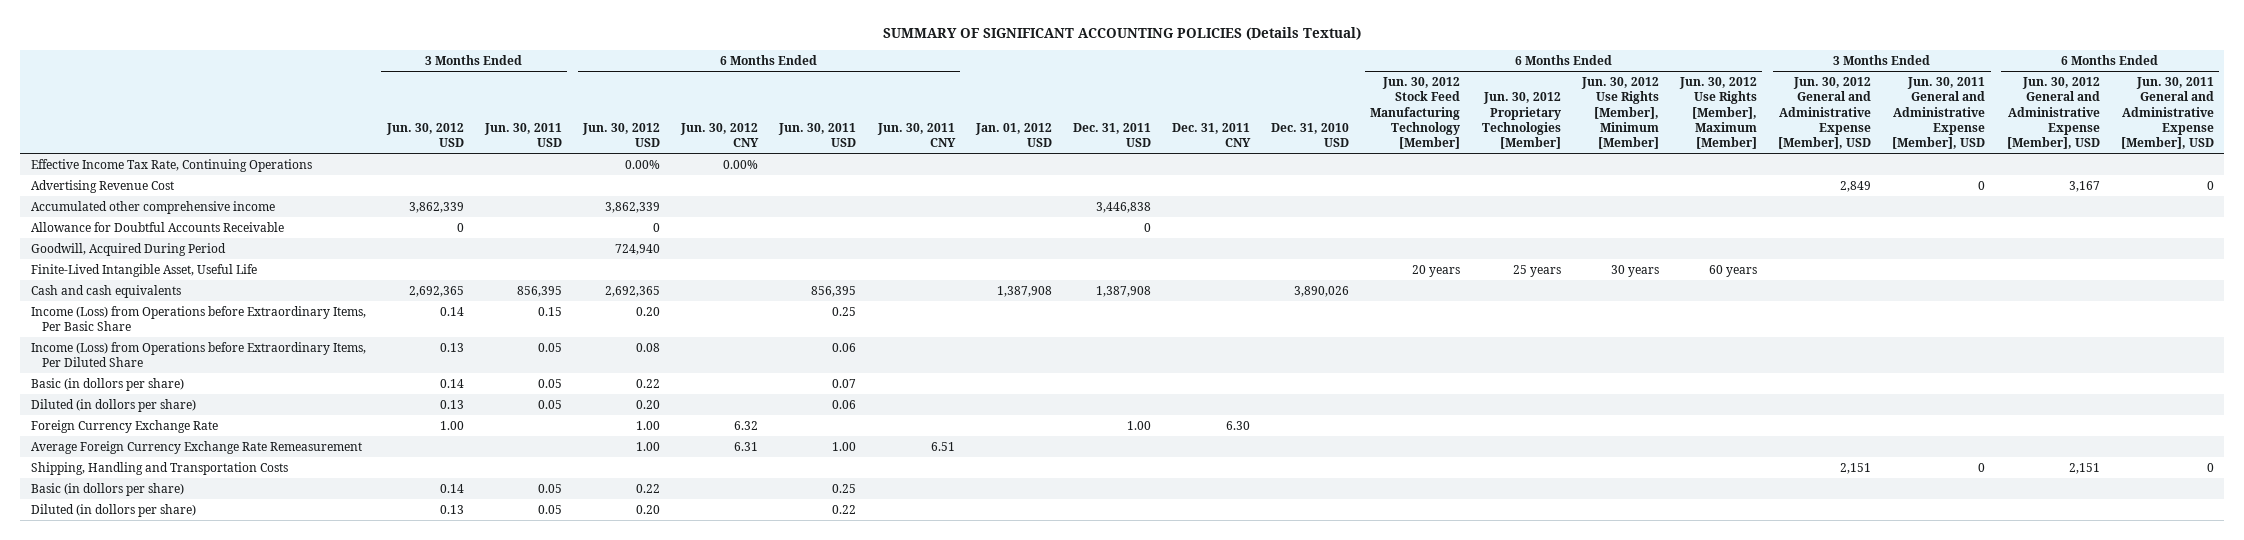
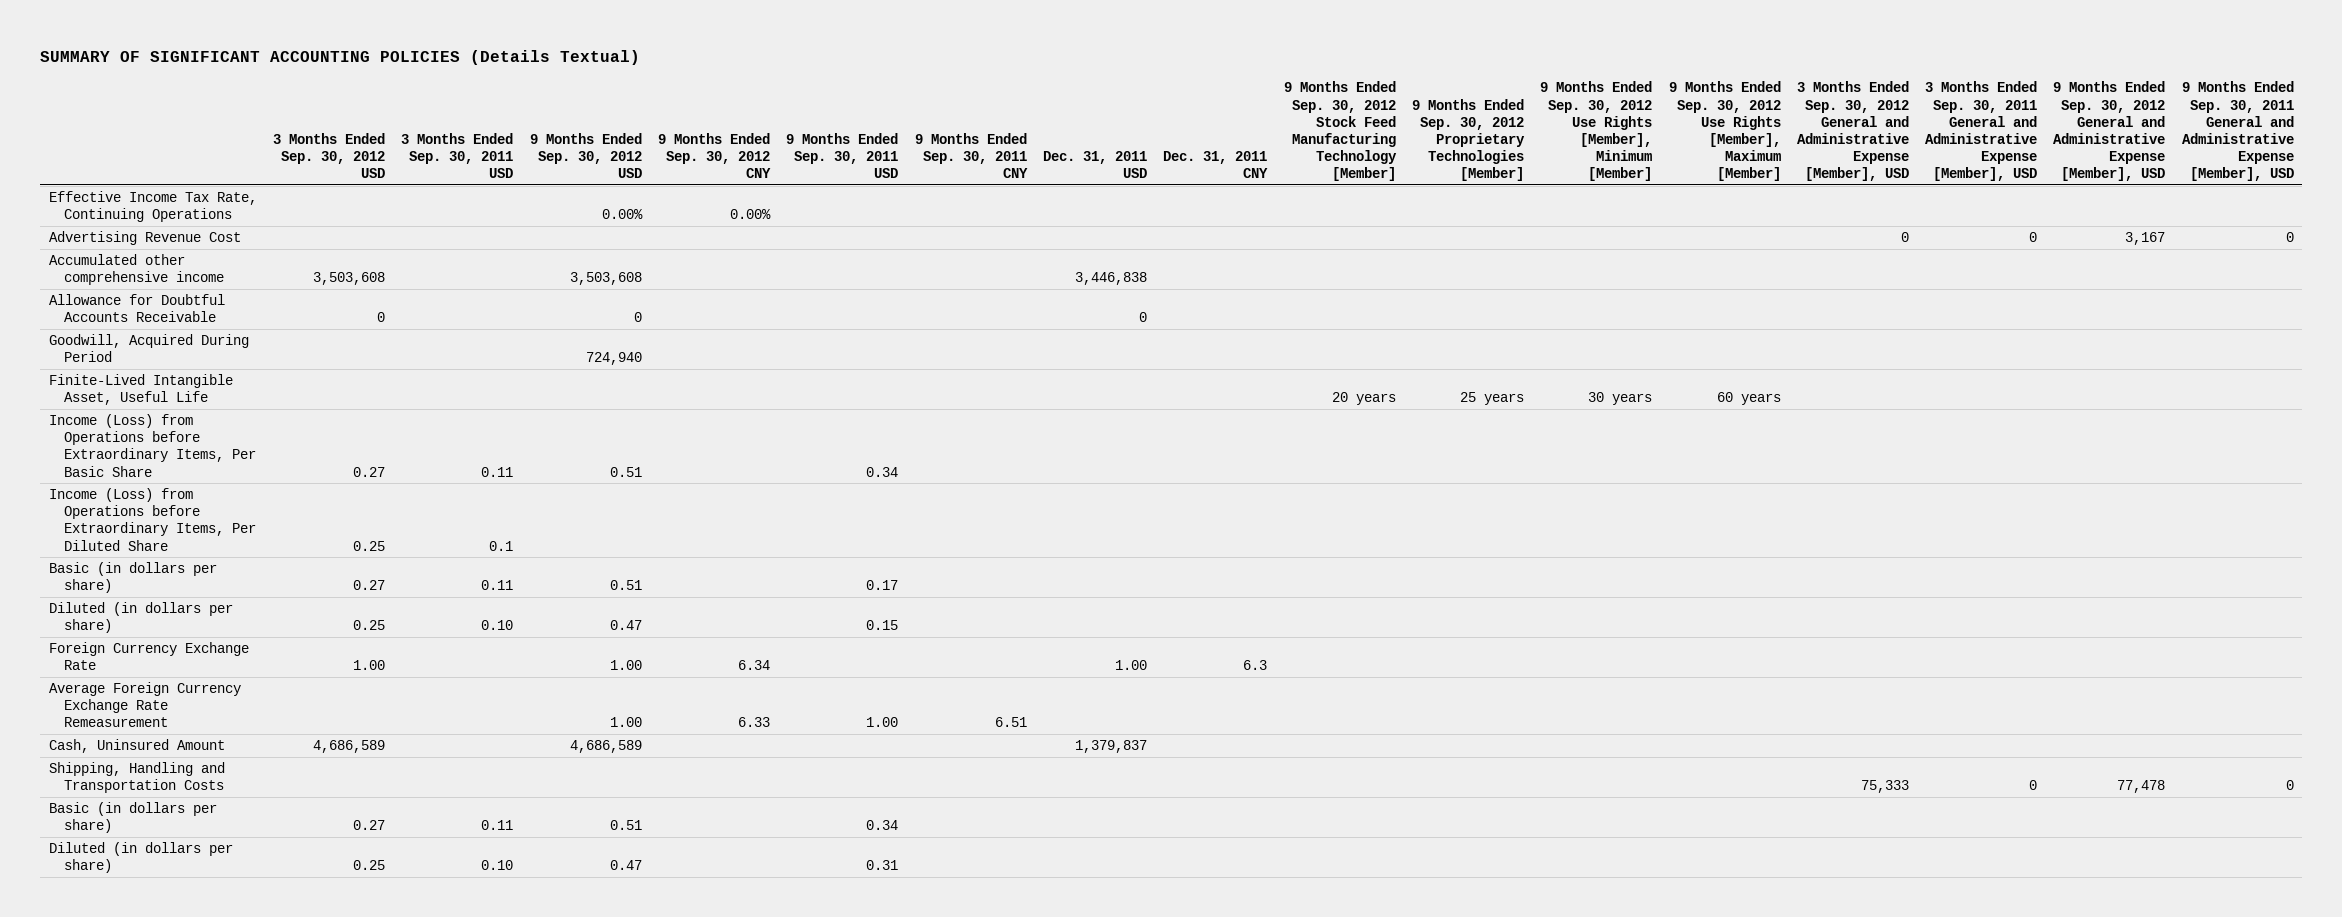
- | 3 Months Ended Jun. 30, 2012 USD | 3 Months Ended Jun. 30, 2011 USD | 6 Months Ended Jun. 30, 2012 USD | 6 Months Ended Jun. 30, 2012 CNY | 6 Months Ended Jun. 30, 2011 USD | 6 Months Ended Jun. 30, 2011 CNY | Jan. 01, 2012 USD | Dec. 31, 2011 USD | Dec. 31, 2011 CNY | Dec. 31, 2010 USD | 6 Months Ended Jun. 30, 2012 Stock Feed Manufacturing Technology [Member] | 6 Months Ended Jun. 30, 2012 Proprietary Technologies [Member] | 6 Months Ended Jun. 30, 2012 Use Rights [Member], Minimum [Member] | 6 Months Ended Jun. 30, 2012 Use Rights [Member], Maximum [Member] | 3 Months Ended Jun. 30, 2012 General and Administrative Expense [Member], USD | 3 Months Ended Jun. 30, 2011 General and Administrative Expense [Member], USD | 6 Months Ended Jun. 30, 2012 General and Administrative Expense [Member], USD | 6 Months Ended Jun. 30, 2011 General and Administrative Expense [Member], USD
+ | 3 Months Ended Sep. 30, 2012 USD | 3 Months Ended Sep. 30, 2011 USD | 9 Months Ended Sep. 30, 2012 USD | 9 Months Ended Sep. 30, 2012 CNY | 9 Months Ended Sep. 30, 2011 USD | 9 Months Ended Sep. 30, 2011 CNY | Dec. 31, 2011 USD | Dec. 31, 2011 CNY | 9 Months Ended Sep. 30, 2012 Stock Feed Manufacturing Technology [Member] | 9 Months Ended Sep. 30, 2012 Proprietary Technologies [Member] | 9 Months Ended Sep. 30, 2012 Use Rights [Member], Minimum [Member] | 9 Months Ended Sep. 30, 2012 Use Rights [Member], Maximum [Member] | 3 Months Ended Sep. 30, 2012 General and Administrative Expense [Member], USD | 3 Months Ended Sep. 30, 2011 General and Administrative Expense [Member], USD | 9 Months Ended Sep. 30, 2012 General and Administrative Expense [Member], USD | 9 Months Ended Sep. 30, 2011 General and Administrative Expense [Member], USD
- Cash and cash equivalents | 2,692,365 | 856,395 | 2,692,365 | | 856,395 | | 1,387,908 | 1,387,908 | | 3,890,026 | | | | | | | |
- Basic (in dollors per share) | 0.14 | 0.05 | 0.22 | | 0.07 | | | | | | | | | | | | |
- Diluted (in dollors per share) | 0.13 | 0.05 | 0.20 | | 0.06 | | | | | | | | | | | | |
- Foreign Currency Exchange Rate | 1.00 | | 1.00 | 6.32 | | | | 1.00 | 6.30 | | | | | | | | |
+ Basic (in dollars per share) | 0.27 | 0.11 | 0.51 | | 0.17 | | | | | | | | | | |
+ Diluted (in dollars per share) | 0.25 | 0.10 | 0.47 | | 0.15 | | | | | | | | | | |
+ Foreign Currency Exchange Rate | 1.00 | | 1.00 | 6.34 | | | 1.00 | 6.3 | | | | | | | |
+ Cash, Uninsured Amount | 4,686,589 | | 4,686,589 | | | | 1,379,837 | | | | | | | | |
- Basic (in dollors per share) | 0.14 | 0.05 | 0.22 | | 0.25 | | | | | | | | | | | | |
- Diluted (in dollors per share) | 0.13 | 0.05 | 0.20 | | 0.22 | | | | | | | | | | | | |
+ Basic (in dollars per share) | 0.27 | 0.11 | 0.51 | | 0.34 | | | | | | | | | | |
+ Diluted (in dollars per share) | 0.25 | 0.10 | 0.47 | | 0.31 | | | | | | | | | | |

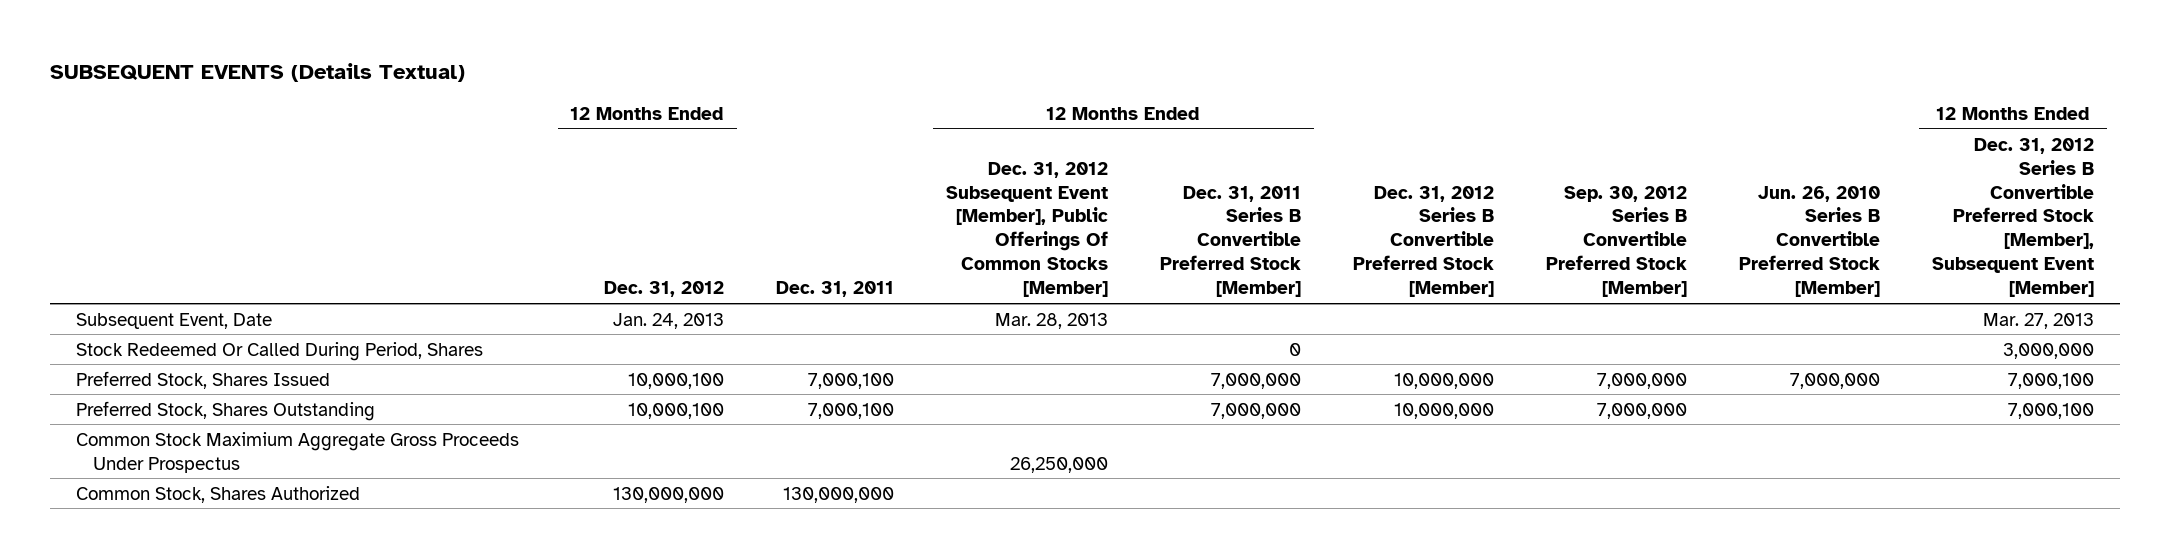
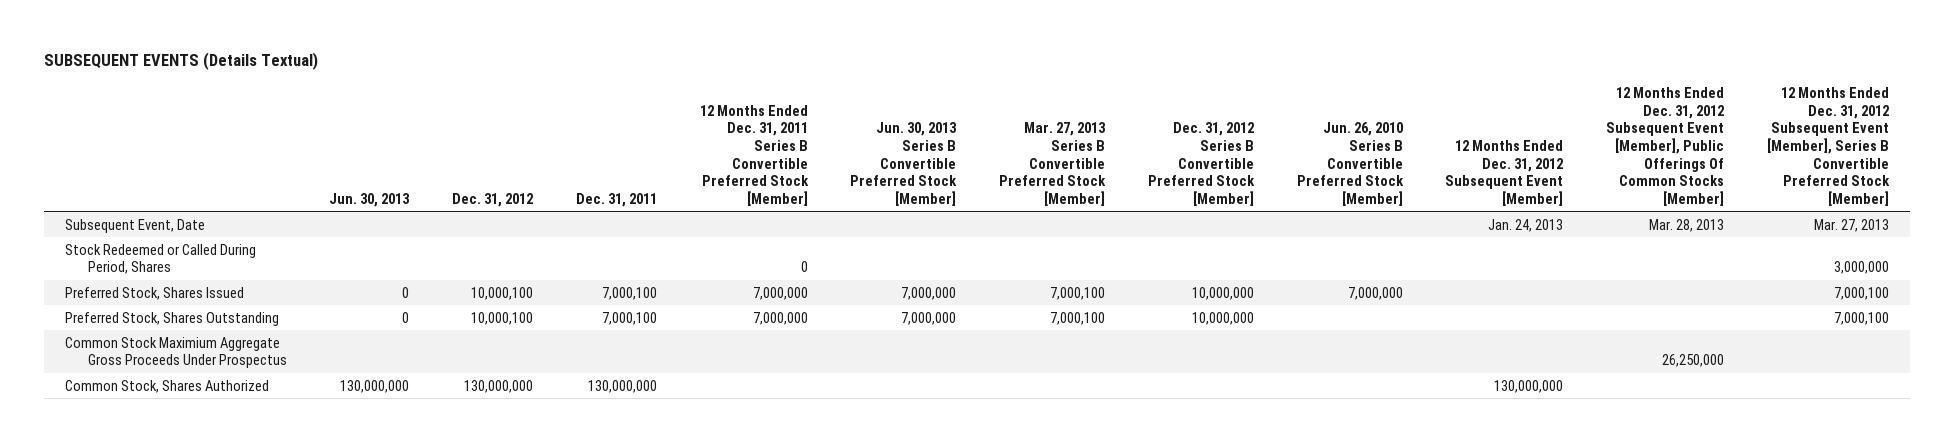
- | 12 Months Ended Dec. 31, 2012 | Dec. 31, 2011 | 12 Months Ended Dec. 31, 2012 Subsequent Event [Member], Public Offerings Of Common Stocks [Member] | 12 Months Ended Dec. 31, 2011 Series B Convertible Preferred Stock [Member] | Dec. 31, 2012 Series B Convertible Preferred Stock [Member] | Sep. 30, 2012 Series B Convertible Preferred Stock [Member] | Jun. 26, 2010 Series B Convertible Preferred Stock [Member] | 12 Months Ended Dec. 31, 2012 Series B Convertible Preferred Stock [Member], Subsequent Event [Member]
+ | Jun. 30, 2013 | Dec. 31, 2012 | Dec. 31, 2011 | 12 Months Ended Dec. 31, 2011 Series B Convertible Preferred Stock [Member] | Jun. 30, 2013 Series B Convertible Preferred Stock [Member] | Mar. 27, 2013 Series B Convertible Preferred Stock [Member] | Dec. 31, 2012 Series B Convertible Preferred Stock [Member] | Jun. 26, 2010 Series B Convertible Preferred Stock [Member] | 12 Months Ended Dec. 31, 2012 Subsequent Event [Member] | 12 Months Ended Dec. 31, 2012 Subsequent Event [Member], Public Offerings Of Common Stocks [Member] | 12 Months Ended Dec. 31, 2012 Subsequent Event [Member], Series B Convertible Preferred Stock [Member]
- Stock Redeemed Or Called During Period, Shares | | | | 0 | | | | 3,000,000
+ Stock Redeemed or Called During Period, Shares | | | | 0 | | | | | | | 3,000,000

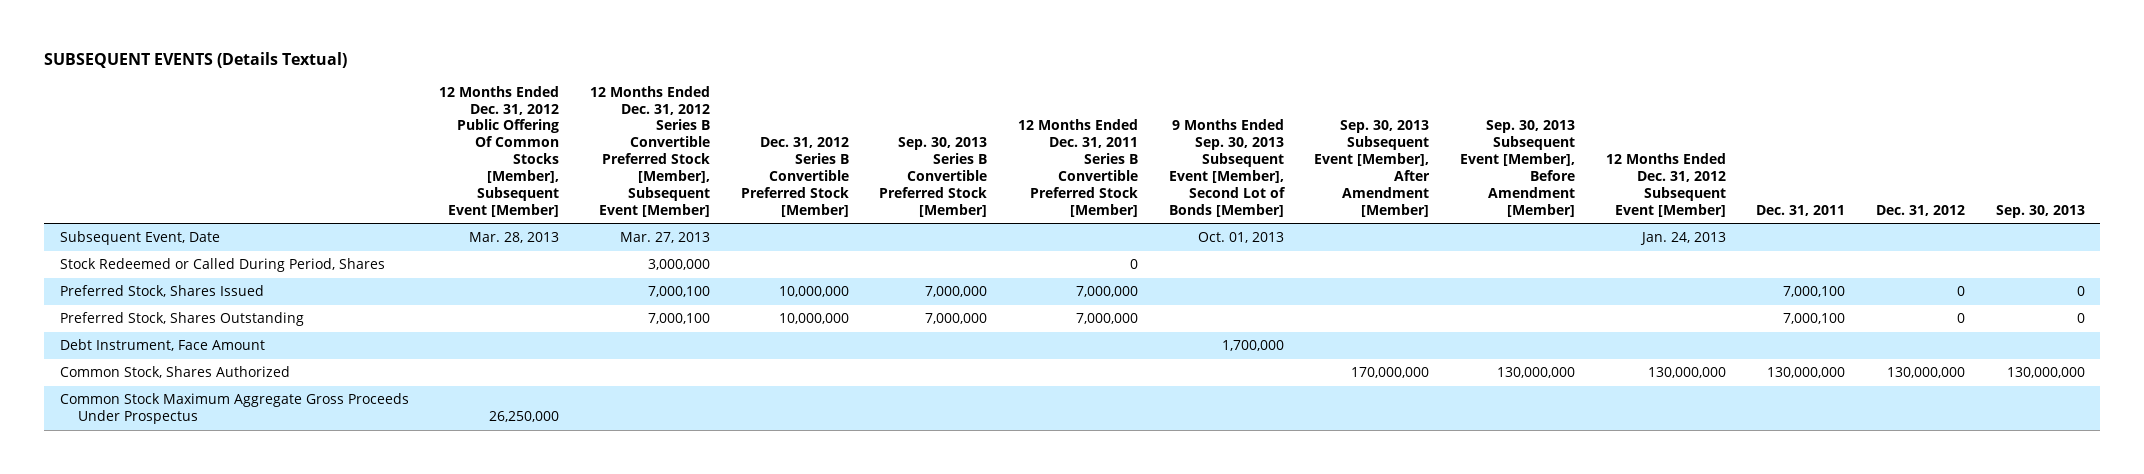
- | Jun. 30, 2013 | Dec. 31, 2012 | Dec. 31, 2011 | 12 Months Ended Dec. 31, 2011 Series B Convertible Preferred Stock [Member] | Jun. 30, 2013 Series B Convertible Preferred Stock [Member] | Mar. 27, 2013 Series B Convertible Preferred Stock [Member] | Dec. 31, 2012 Series B Convertible Preferred Stock [Member] | Jun. 26, 2010 Series B Convertible Preferred Stock [Member] | 12 Months Ended Dec. 31, 2012 Subsequent Event [Member] | 12 Months Ended Dec. 31, 2012 Subsequent Event [Member], Public Offerings Of Common Stocks [Member] | 12 Months Ended Dec. 31, 2012 Subsequent Event [Member], Series B Convertible Preferred Stock [Member]
+ | 12 Months Ended Dec. 31, 2012 Public Offering Of Common Stocks [Member], Subsequent Event [Member] | 12 Months Ended Dec. 31, 2012 Series B Convertible Preferred Stock [Member], Subsequent Event [Member] | Dec. 31, 2012 Series B Convertible Preferred Stock [Member] | Sep. 30, 2013 Series B Convertible Preferred Stock [Member] | 12 Months Ended Dec. 31, 2011 Series B Convertible Preferred Stock [Member] | 9 Months Ended Sep. 30, 2013 Subsequent Event [Member], Second Lot of Bonds [Member] | Sep. 30, 2013 Subsequent Event [Member], After Amendment [Member] | Sep. 30, 2013 Subsequent Event [Member], Before Amendment [Member] | 12 Months Ended Dec. 31, 2012 Subsequent Event [Member] | Dec. 31, 2011 | Dec. 31, 2012 | Sep. 30, 2013
- Preferred Stock, Shares Issued | 0 | 10,000,100 | 7,000,100 | 7,000,000 | 7,000,000 | 7,000,100 | 10,000,000 | 7,000,000 | | | 7,000,100
- Preferred Stock, Shares Outstanding | 0 | 10,000,100 | 7,000,100 | 7,000,000 | 7,000,000 | 7,000,100 | 10,000,000 | | | | 7,000,100
- Common Stock Maximium Aggregate Gross Proceeds Under Prospectus | | | | | | | | | | 26,250,000 |
+ Preferred Stock, Shares Issued | | 7,000,100 | 10,000,000 | 7,000,000 | 7,000,000 | | | | | 7,000,100 | 0 | 0
+ Preferred Stock, Shares Outstanding | | 7,000,100 | 10,000,000 | 7,000,000 | 7,000,000 | | | | | 7,000,100 | 0 | 0
+ Debt Instrument, Face Amount | | | | | | 1,700,000 | | | | | |
+ Common Stock Maximum Aggregate Gross Proceeds Under Prospectus | 26,250,000 | | | | | | | | | | |

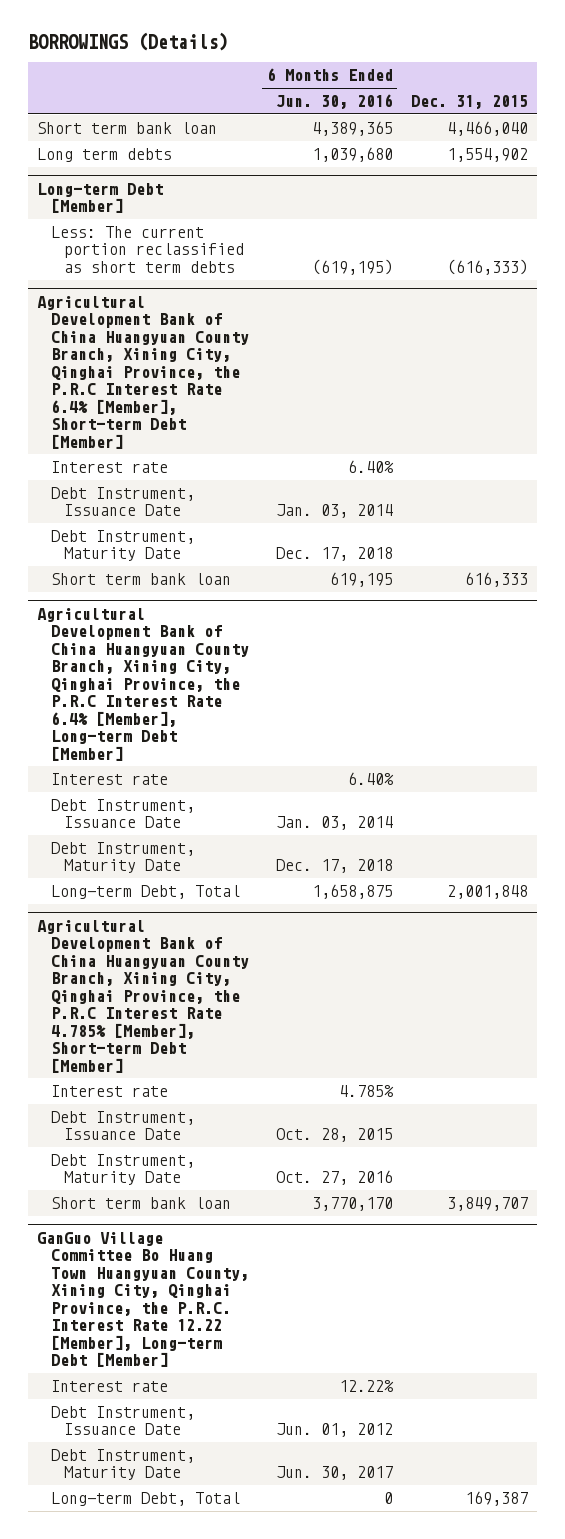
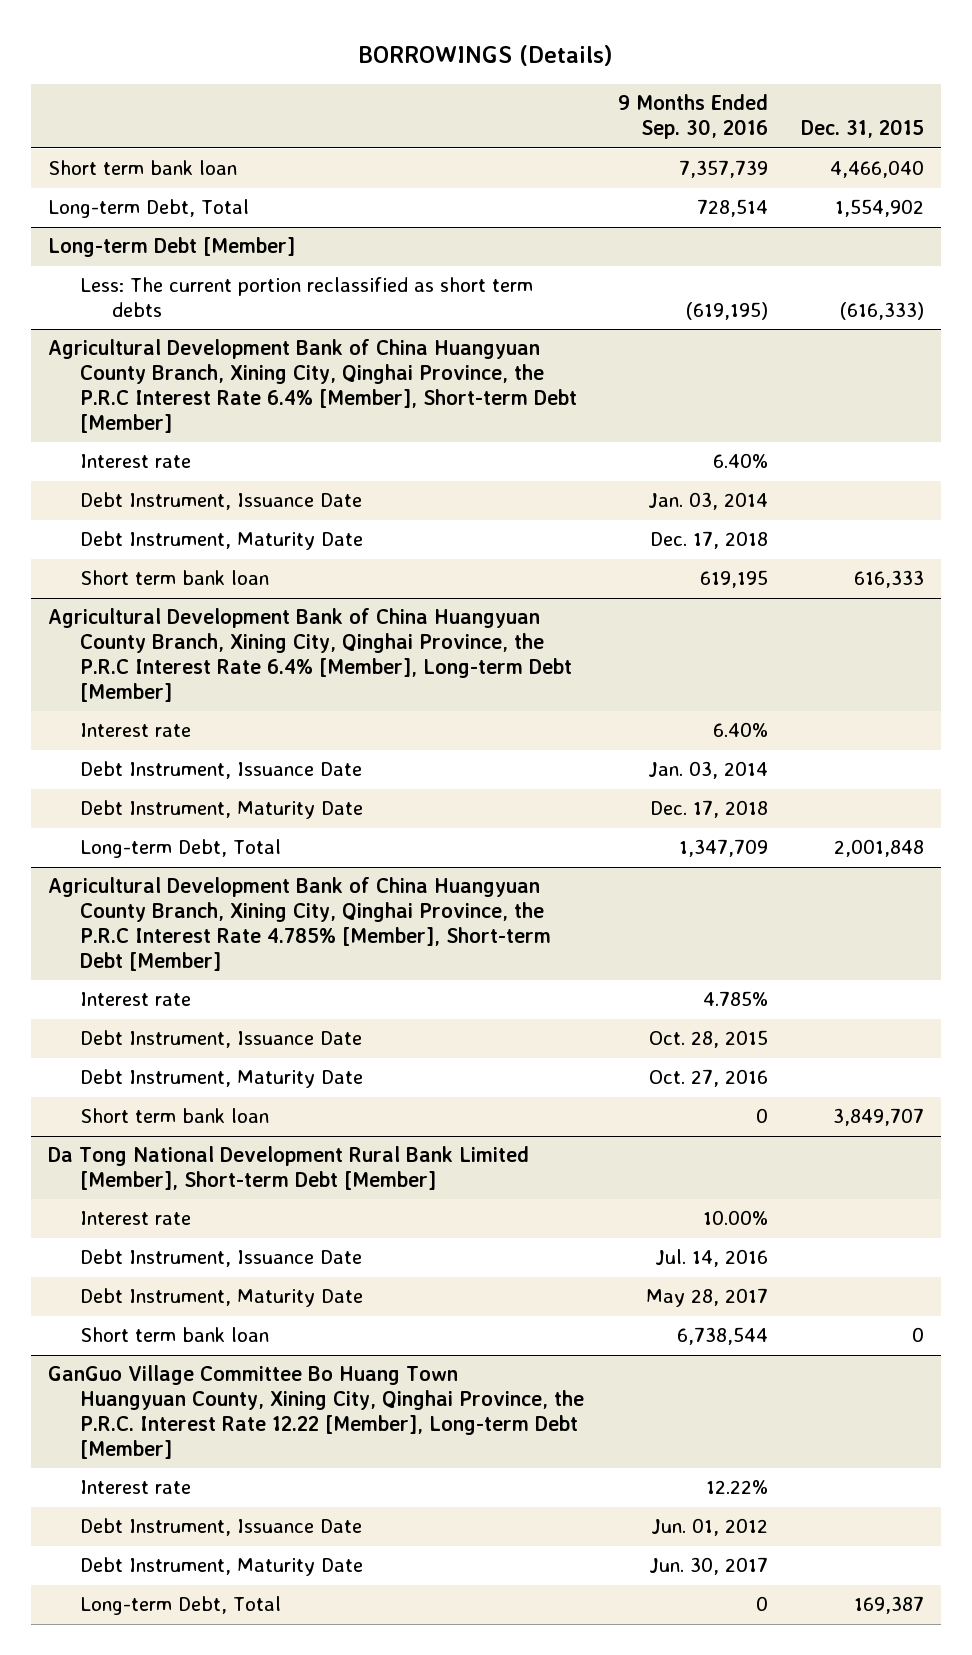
- | 6 Months Ended Jun. 30, 2016 | Dec. 31, 2015
+ | 9 Months Ended Sep. 30, 2016 | Dec. 31, 2015
- Long term debts | 1,039,680 | 1,554,902
+ Long-term Debt, Total | 728,514 | 1,554,902
+ Da Tong National Development Rural Bank Limited [Member], Short-term Debt [Member]
+ Interest rate | 10.00% |
+ Debt Instrument, Issuance Date | Jul. 14, 2016 |
+ Debt Instrument, Maturity Date | May 28, 2017 |
+ Short term bank loan | 6,738,544 | 0

